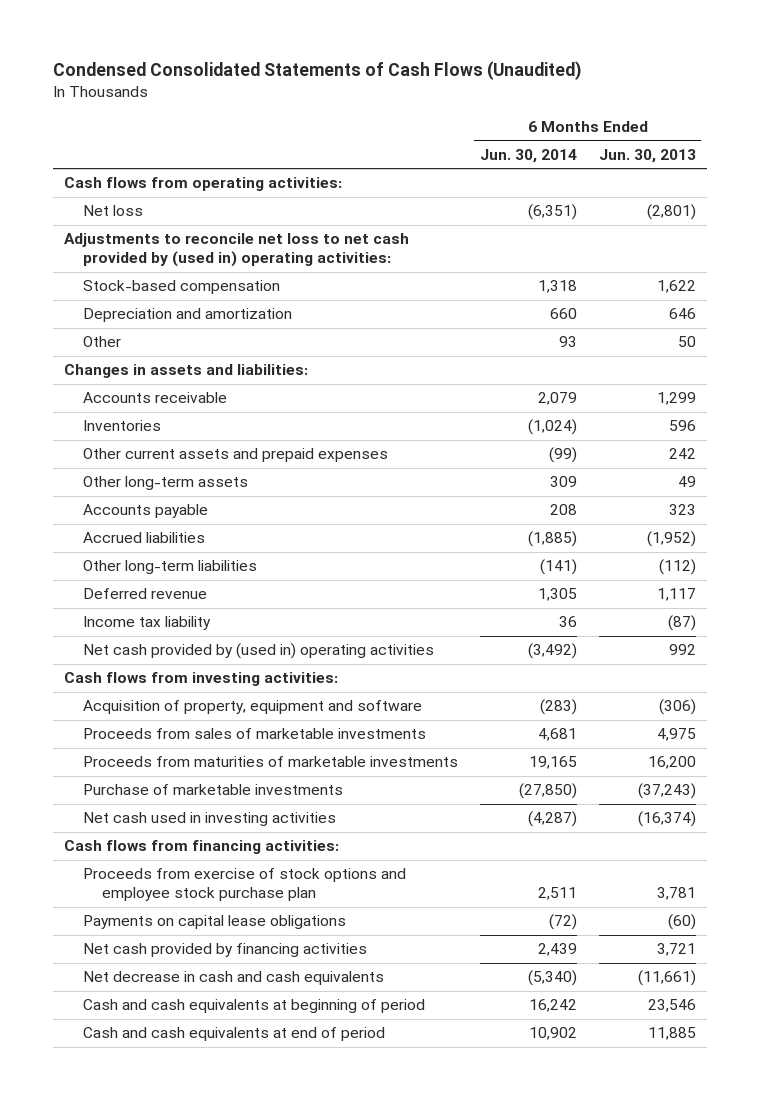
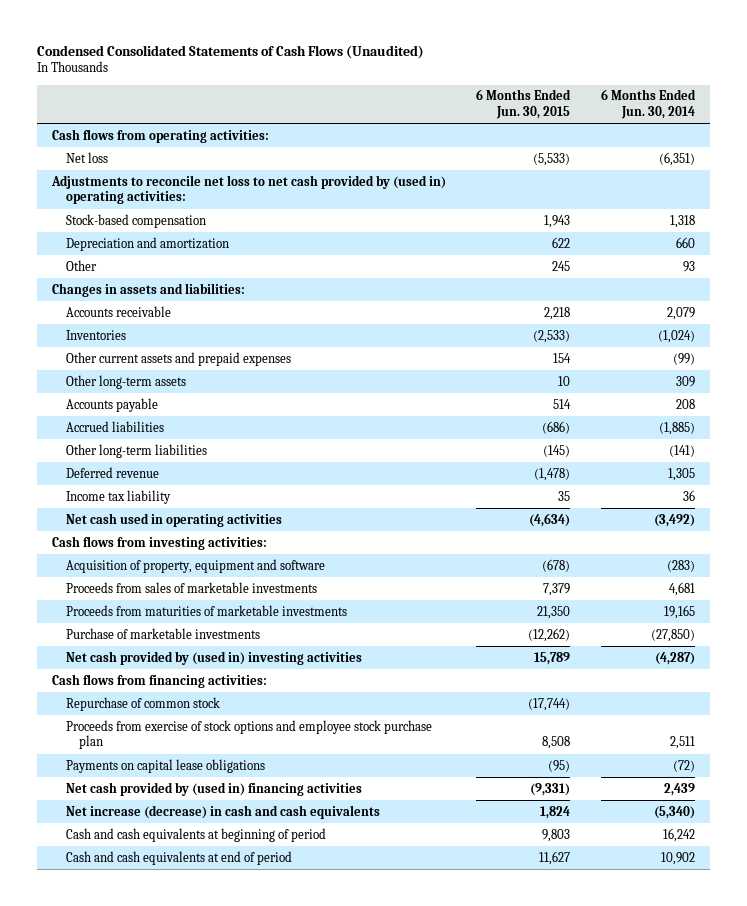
- | 6 Months Ended Jun. 30, 2014 | 6 Months Ended Jun. 30, 2013
+ | 6 Months Ended Jun. 30, 2015 | 6 Months Ended Jun. 30, 2014
- Net cash provided by (used in) operating activities | (3,492) | 992
+ Net cash used in operating activities | (4,634) | (3,492)
- Net cash used in investing activities | (4,287) | (16,374)
+ Net cash provided by (used in) investing activities | 15,789 | (4,287)
+ Repurchase of common stock | (17,744) |
- Net cash provided by financing activities | 2,439 | 3,721
- Net decrease in cash and cash equivalents | (5,340) | (11,661)
+ Net cash provided by (used in) financing activities | (9,331) | 2,439
+ Net increase (decrease) in cash and cash equivalents | 1,824 | (5,340)

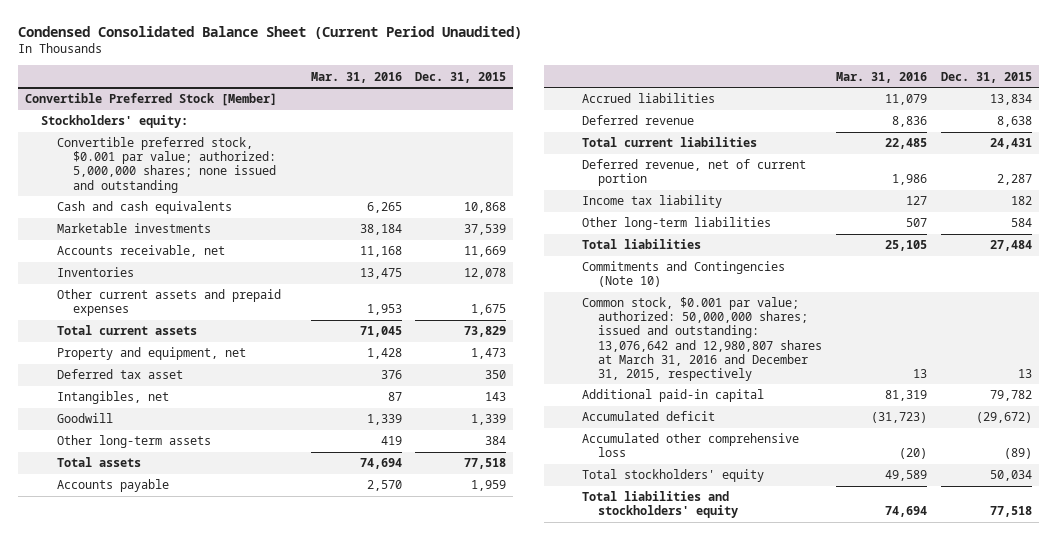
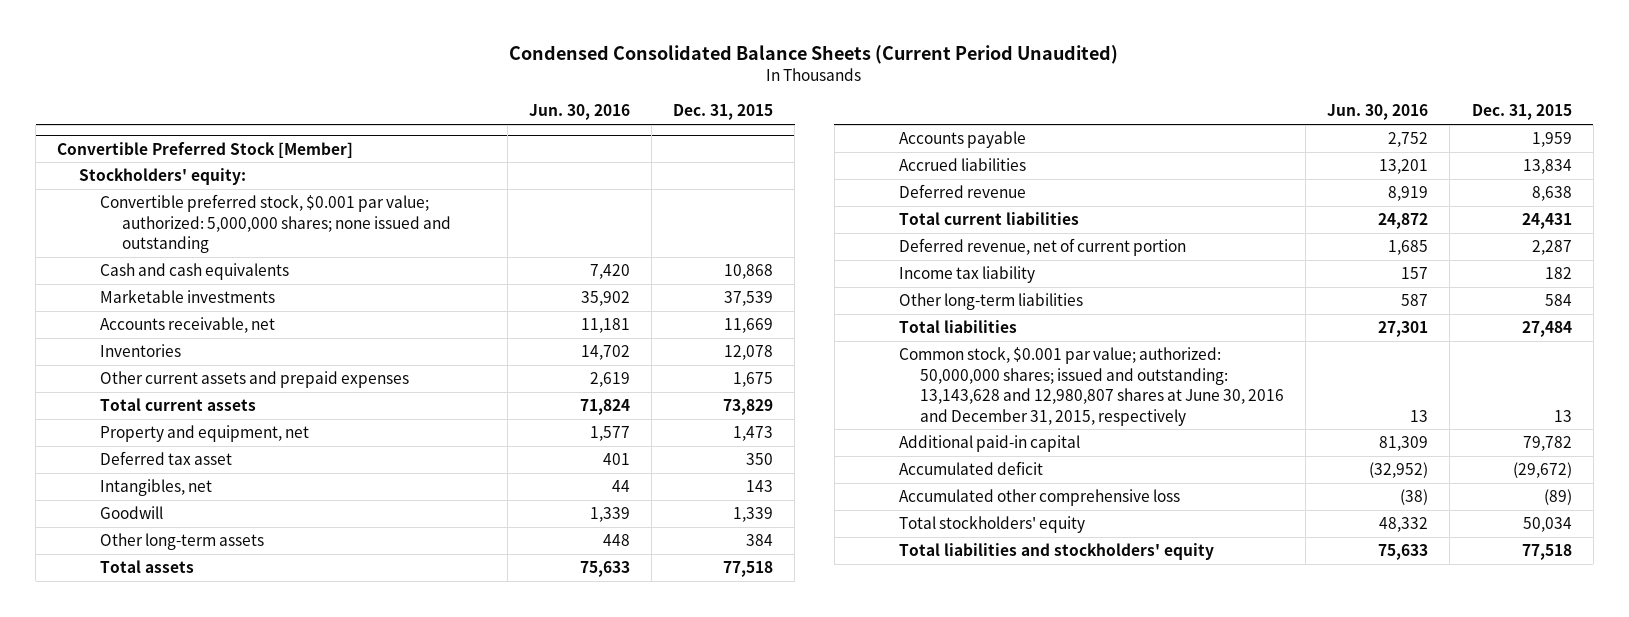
- Condensed Consolidated Balance Sheet (Current Period Unaudited)
+ Condensed Consolidated Balance Sheets (Current Period Unaudited)
- | Mar. 31, 2016 | Dec. 31, 2015
+ | Jun. 30, 2016 | Dec. 31, 2015
@ Convertible Preferred Stock [Member]
- Commitments and Contingencies (Note 10)
- Common stock, $0.001 par value; authorized: 50,000,000 shares; issued and outstanding: 13,076,642 and 12,980,807 shares at March 31, 2016 and December 31, 2015, respectively | 13 | 13
+ Common stock, $0.001 par value; authorized: 50,000,000 shares; issued and outstanding: 13,143,628 and 12,980,807 shares at June 30, 2016 and December 31, 2015, respectively | 13 | 13

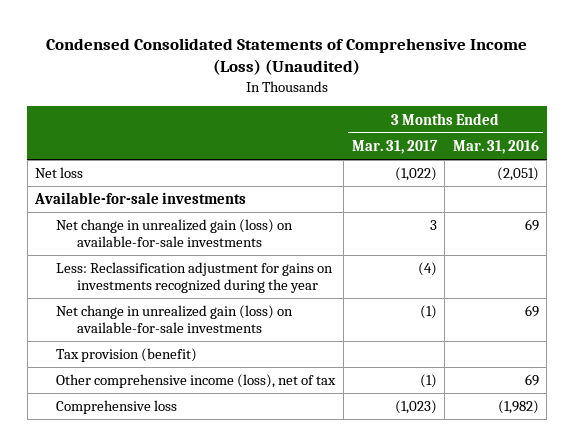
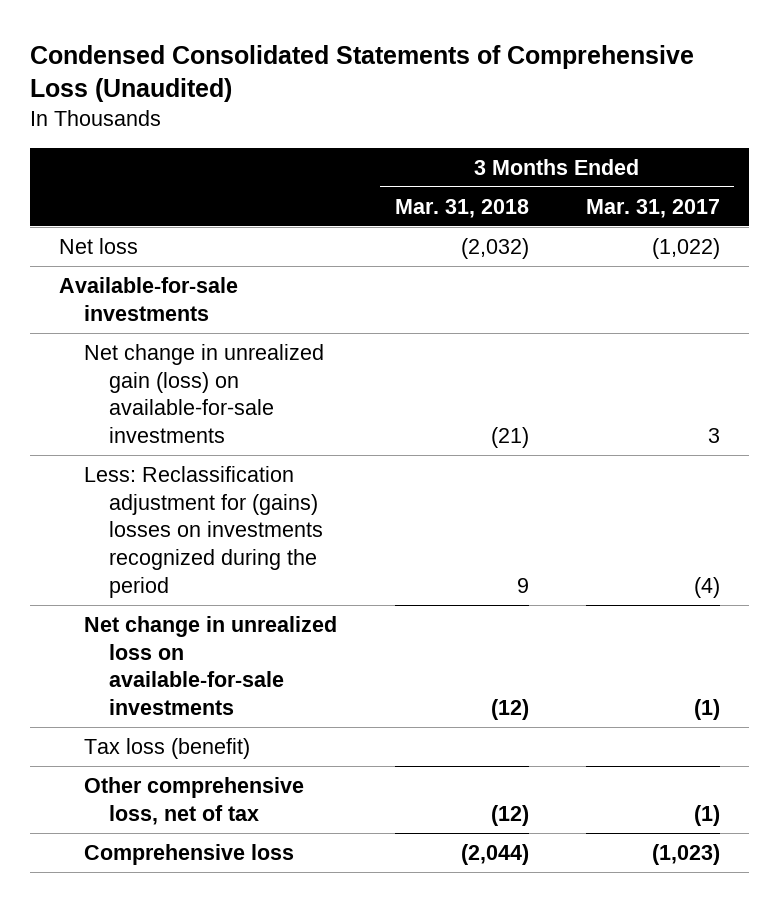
- Condensed Consolidated Statements of Comprehensive Income (Loss) (Unaudited)
+ Condensed Consolidated Statements of Comprehensive Loss (Unaudited)
- | 3 Months Ended Mar. 31, 2017 | 3 Months Ended Mar. 31, 2016
+ | 3 Months Ended Mar. 31, 2018 | 3 Months Ended Mar. 31, 2017
- Less: Reclassification adjustment for gains on investments recognized during the year | (4) |
- Net change in unrealized gain (loss) on available-for-sale investments | (1) | 69
- Tax provision (benefit)
- Other comprehensive income (loss), net of tax | (1) | 69
+ Less: Reclassification adjustment for (gains) losses on investments recognized during the period | 9 | (4)
+ Net change in unrealized loss on available-for-sale investments | (12) | (1)
+ Tax loss (benefit)
+ Other comprehensive loss, net of tax | (12) | (1)

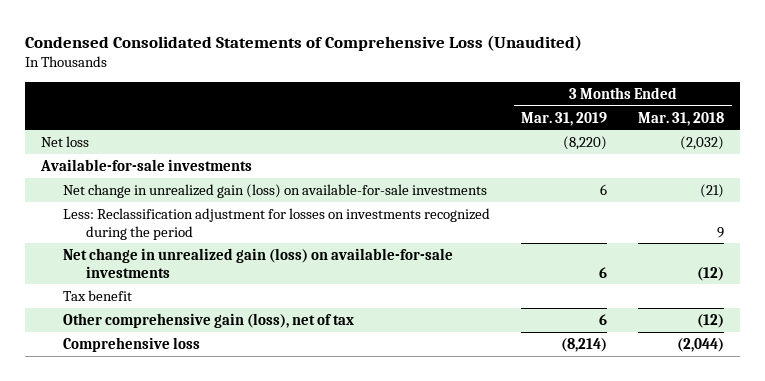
- | 3 Months Ended Mar. 31, 2018 | 3 Months Ended Mar. 31, 2017
+ | 3 Months Ended Mar. 31, 2019 | 3 Months Ended Mar. 31, 2018
- Less: Reclassification adjustment for (gains) losses on investments recognized during the period | 9 | (4)
- Net change in unrealized loss on available-for-sale investments | (12) | (1)
- Tax loss (benefit)
- Other comprehensive loss, net of tax | (12) | (1)
+ Less: Reclassification adjustment for losses on investments recognized during the period | | 9
+ Net change in unrealized gain (loss) on available-for-sale investments | 6 | (12)
+ Tax benefit
+ Other comprehensive gain (loss), net of tax | 6 | (12)

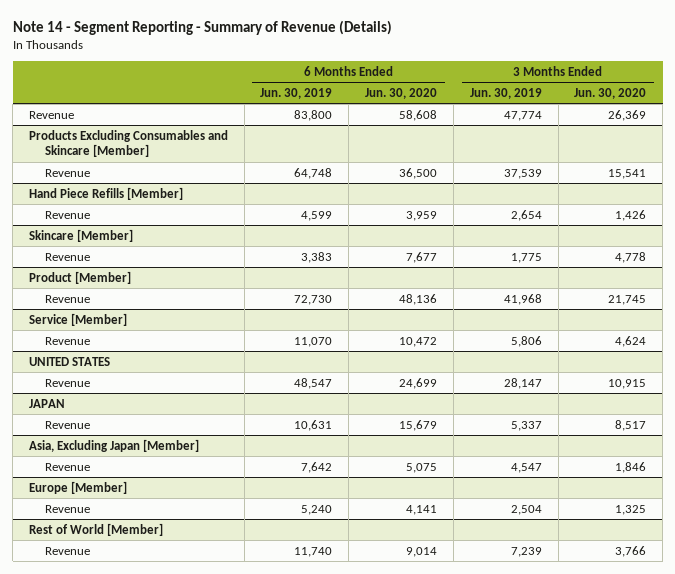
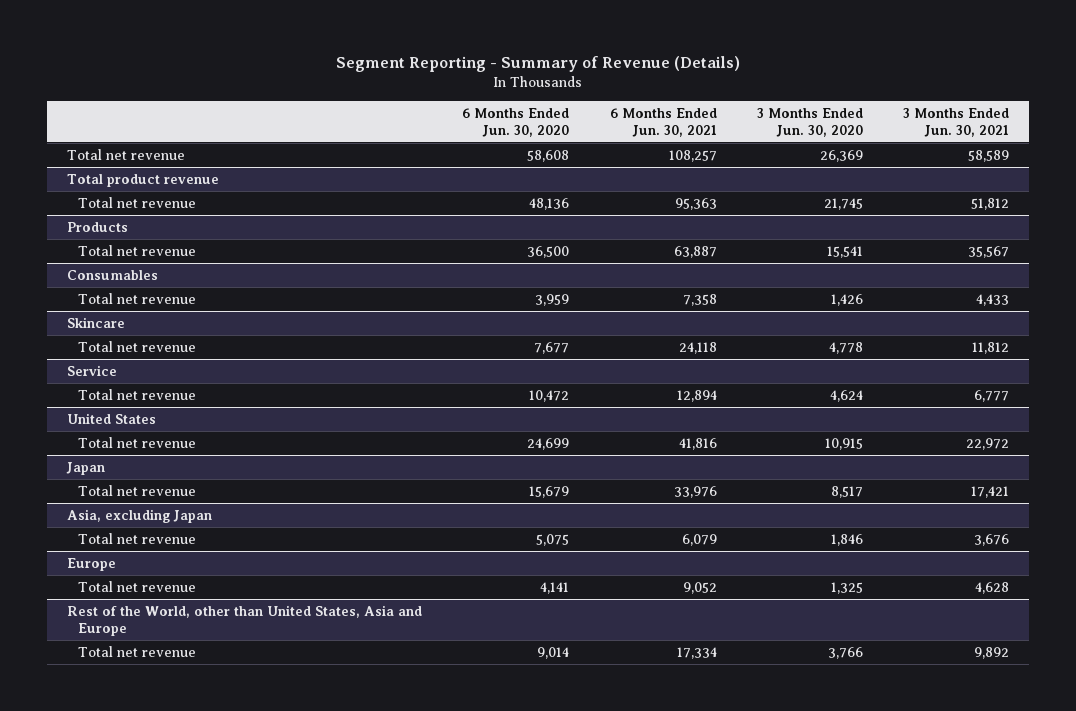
- Note 14 - Segment Reporting - Summary of Revenue (Details)
+ Segment Reporting - Summary of Revenue (Details)
- | 6 Months Ended Jun. 30, 2019 | 6 Months Ended Jun. 30, 2020 | 3 Months Ended Jun. 30, 2019 | 3 Months Ended Jun. 30, 2020
+ | 6 Months Ended Jun. 30, 2020 | 6 Months Ended Jun. 30, 2021 | 3 Months Ended Jun. 30, 2020 | 3 Months Ended Jun. 30, 2021
- Revenue | 83,800 | 58,608 | 47,774 | 26,369
- Products Excluding Consumables and Skincare [Member]
- Revenue | 64,748 | 36,500 | 37,539 | 15,541
- Hand Piece Refills [Member]
- Revenue | 4,599 | 3,959 | 2,654 | 1,426
- Skincare [Member]
- Revenue | 3,383 | 7,677 | 1,775 | 4,778
- Product [Member]
- Revenue | 72,730 | 48,136 | 41,968 | 21,745
- Service [Member]
- Revenue | 11,070 | 10,472 | 5,806 | 4,624
- UNITED STATES
- Revenue | 48,547 | 24,699 | 28,147 | 10,915
- JAPAN
- Revenue | 10,631 | 15,679 | 5,337 | 8,517
- Asia, Excluding Japan [Member]
- Revenue | 7,642 | 5,075 | 4,547 | 1,846
- Europe [Member]
- Revenue | 5,240 | 4,141 | 2,504 | 1,325
- Rest of World [Member]
- Revenue | 11,740 | 9,014 | 7,239 | 3,766
+ Total net revenue | 58,608 | 108,257 | 26,369 | 58,589
+ Total product revenue
+ Total net revenue | 48,136 | 95,363 | 21,745 | 51,812
+ Products
+ Total net revenue | 36,500 | 63,887 | 15,541 | 35,567
+ Consumables
+ Total net revenue | 3,959 | 7,358 | 1,426 | 4,433
+ Skincare
+ Total net revenue | 7,677 | 24,118 | 4,778 | 11,812
+ Service
+ Total net revenue | 10,472 | 12,894 | 4,624 | 6,777
+ United States
+ Total net revenue | 24,699 | 41,816 | 10,915 | 22,972
+ Japan
+ Total net revenue | 15,679 | 33,976 | 8,517 | 17,421
+ Asia, excluding Japan
+ Total net revenue | 5,075 | 6,079 | 1,846 | 3,676
+ Europe
+ Total net revenue | 4,141 | 9,052 | 1,325 | 4,628
+ Rest of the World, other than United States, Asia and Europe
+ Total net revenue | 9,014 | 17,334 | 3,766 | 9,892

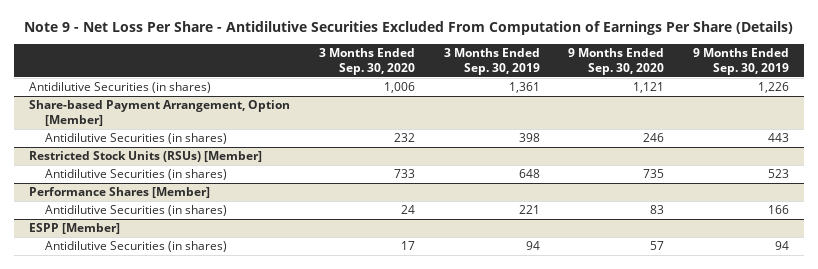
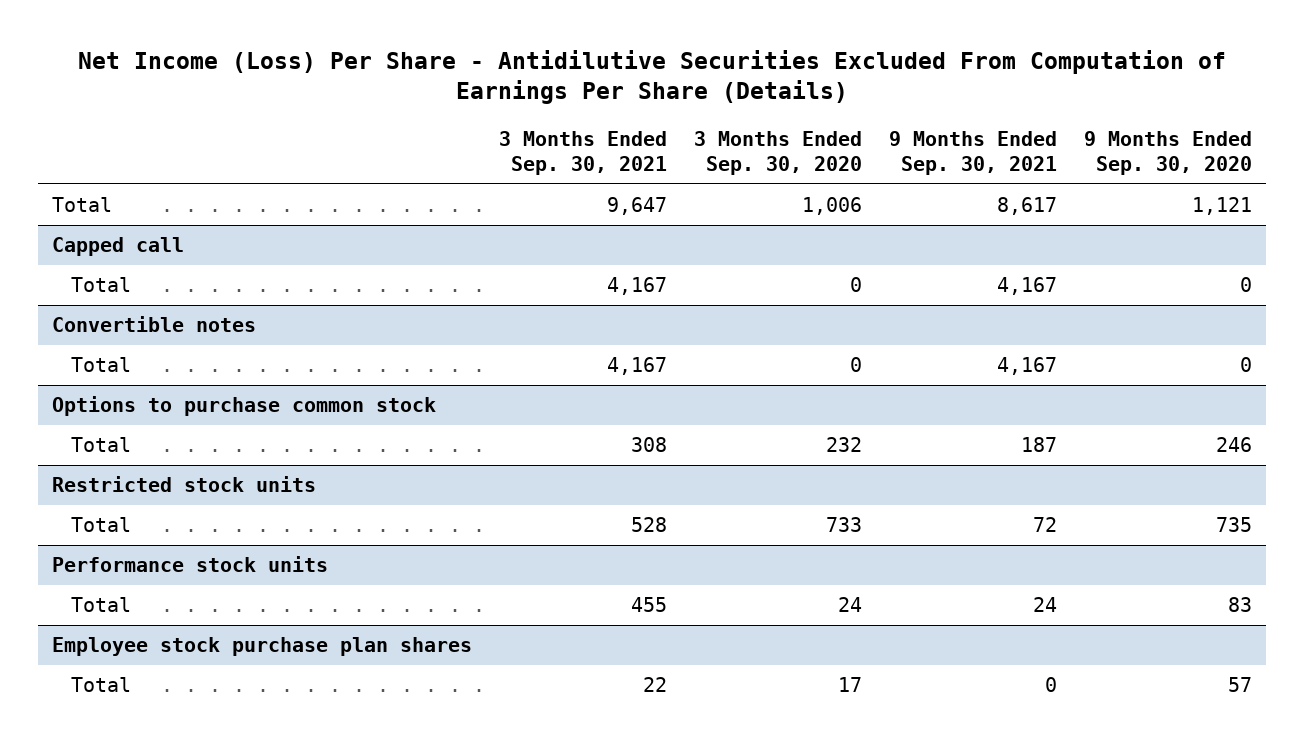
- Note 9 - Net Loss Per Share - Antidilutive Securities Excluded From Computation of Earnings Per Share (Details)
+ Net Income (Loss) Per Share - Antidilutive Securities Excluded From Computation of Earnings Per Share (Details)
- | 3 Months Ended Sep. 30, 2020 | 3 Months Ended Sep. 30, 2019 | 9 Months Ended Sep. 30, 2020 | 9 Months Ended Sep. 30, 2019
+ | 3 Months Ended Sep. 30, 2021 | 3 Months Ended Sep. 30, 2020 | 9 Months Ended Sep. 30, 2021 | 9 Months Ended Sep. 30, 2020
- Antidilutive Securities (in shares) | 1,006 | 1,361 | 1,121 | 1,226
- Share-based Payment Arrangement, Option [Member]
- Antidilutive Securities (in shares) | 232 | 398 | 246 | 443
- Restricted Stock Units (RSUs) [Member]
- Antidilutive Securities (in shares) | 733 | 648 | 735 | 523
- Performance Shares [Member]
- Antidilutive Securities (in shares) | 24 | 221 | 83 | 166
- ESPP [Member]
- Antidilutive Securities (in shares) | 17 | 94 | 57 | 94
+ Total | 9,647 | 1,006 | 8,617 | 1,121
+ Capped call
+ Total | 4,167 | 0 | 4,167 | 0
+ Convertible notes
+ Total | 4,167 | 0 | 4,167 | 0
+ Options to purchase common stock
+ Total | 308 | 232 | 187 | 246
+ Restricted stock units
+ Total | 528 | 733 | 72 | 735
+ Performance stock units
+ Total | 455 | 24 | 24 | 83
+ Employee stock purchase plan shares
+ Total | 22 | 17 | 0 | 57

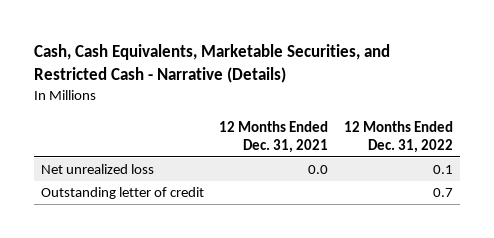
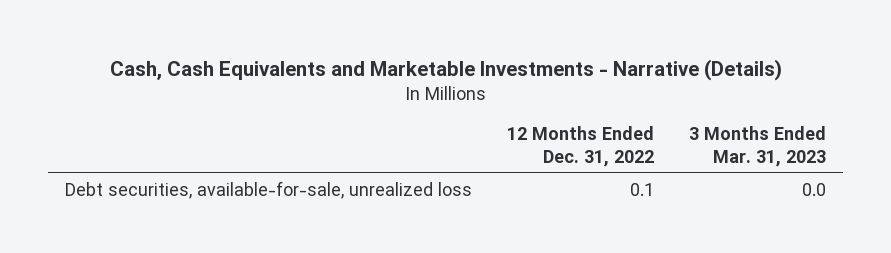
- Cash, Cash Equivalents, Marketable Securities, and Restricted Cash - Narrative (Details)
+ Cash, Cash Equivalents and Marketable Investments - Narrative (Details)
- | 12 Months Ended Dec. 31, 2021 | 12 Months Ended Dec. 31, 2022
+ | 12 Months Ended Dec. 31, 2022 | 3 Months Ended Mar. 31, 2023
- Net unrealized loss | 0.0 | 0.1
- Outstanding letter of credit | | 0.7
+ Debt securities, available-for-sale, unrealized loss | 0.1 | 0.0

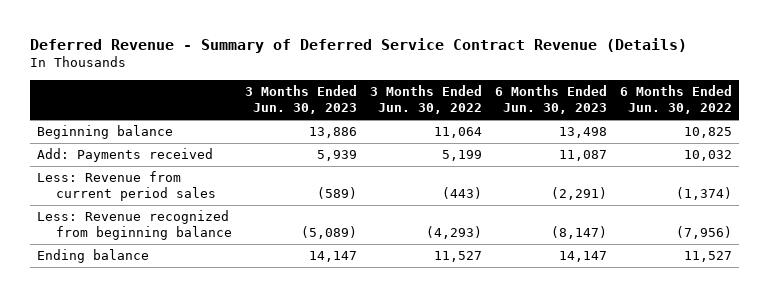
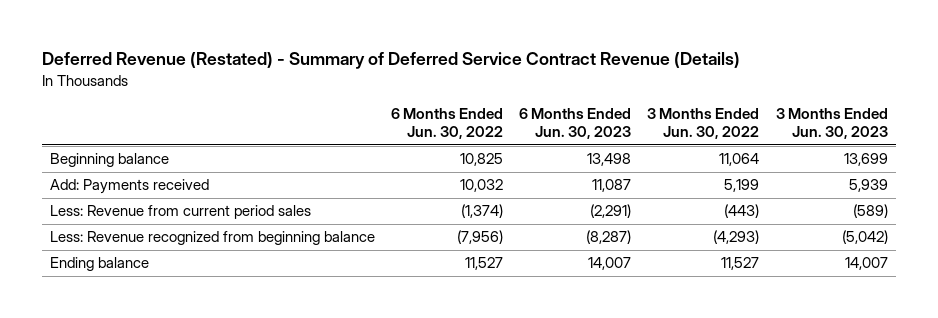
- Deferred Revenue - Summary of Deferred Service Contract Revenue (Details)
+ Deferred Revenue (Restated) - Summary of Deferred Service Contract Revenue (Details)
- | 3 Months Ended Jun. 30, 2023 | 3 Months Ended Jun. 30, 2022 | 6 Months Ended Jun. 30, 2023 | 6 Months Ended Jun. 30, 2022
+ | 6 Months Ended Jun. 30, 2022 | 6 Months Ended Jun. 30, 2023 | 3 Months Ended Jun. 30, 2022 | 3 Months Ended Jun. 30, 2023
- Beginning balance | 13,886 | 11,064 | 13,498 | 10,825
+ Beginning balance | 10,825 | 13,498 | 11,064 | 13,699
- Less: Revenue recognized from beginning balance | (5,089) | (4,293) | (8,147) | (7,956)
- Ending balance | 14,147 | 11,527 | 14,147 | 11,527
+ Less: Revenue recognized from beginning balance | (7,956) | (8,287) | (4,293) | (5,042)
+ Ending balance | 11,527 | 14,007 | 11,527 | 14,007

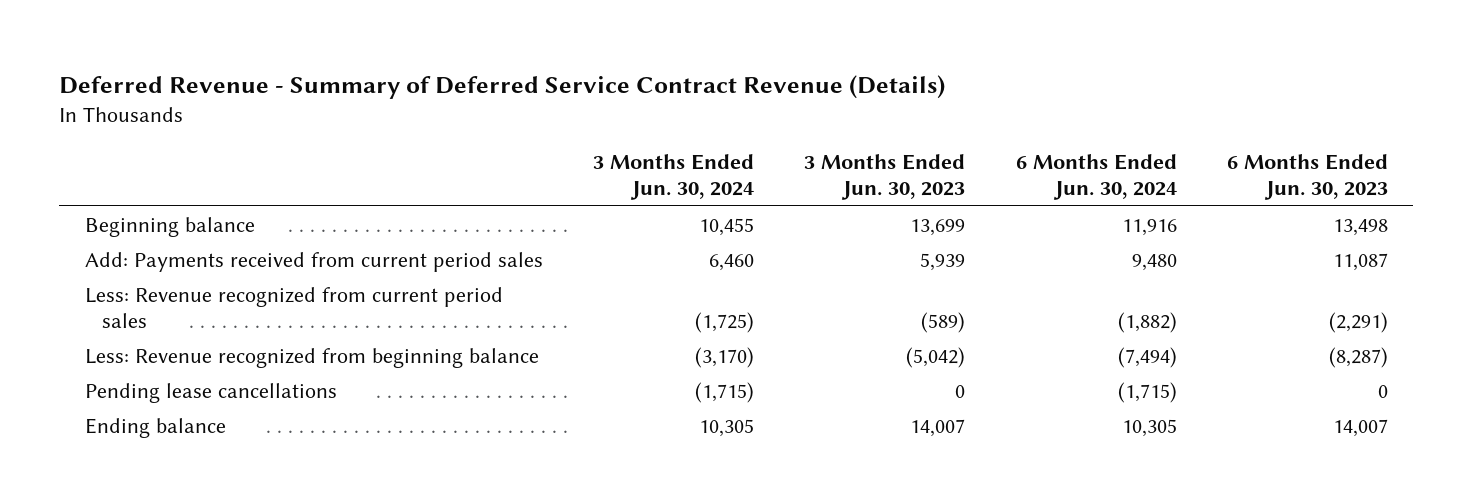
- Deferred Revenue (Restated) - Summary of Deferred Service Contract Revenue (Details)
+ Deferred Revenue - Summary of Deferred Service Contract Revenue (Details)
- | 6 Months Ended Jun. 30, 2022 | 6 Months Ended Jun. 30, 2023 | 3 Months Ended Jun. 30, 2022 | 3 Months Ended Jun. 30, 2023
+ | 3 Months Ended Jun. 30, 2024 | 3 Months Ended Jun. 30, 2023 | 6 Months Ended Jun. 30, 2024 | 6 Months Ended Jun. 30, 2023
- Add: Payments received | 10,032 | 11,087 | 5,199 | 5,939
- Less: Revenue from current period sales | (1,374) | (2,291) | (443) | (589)
+ Add: Payments received from current period sales | 6,460 | 5,939 | 9,480 | 11,087
+ Less: Revenue recognized from current period sales | (1,725) | (589) | (1,882) | (2,291)
+ Pending lease cancellations | (1,715) | 0 | (1,715) | 0

